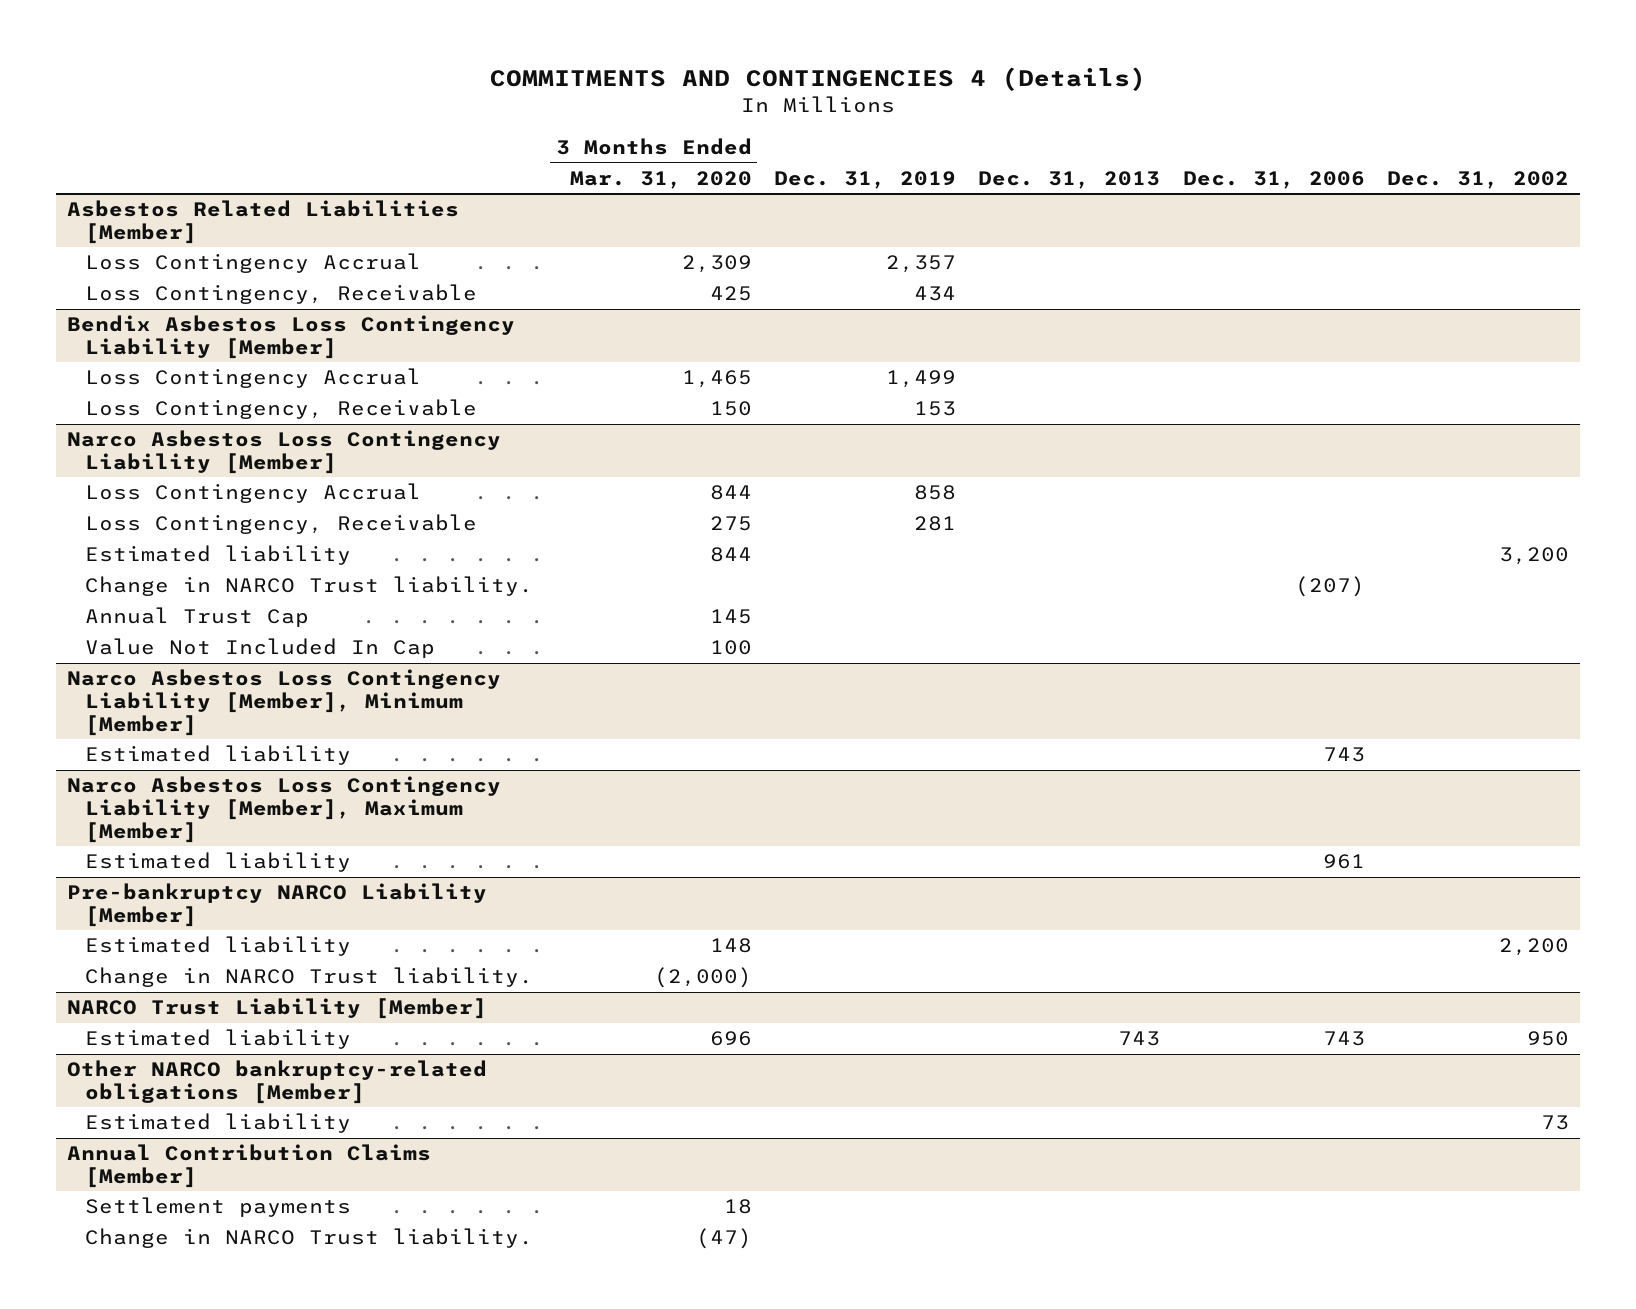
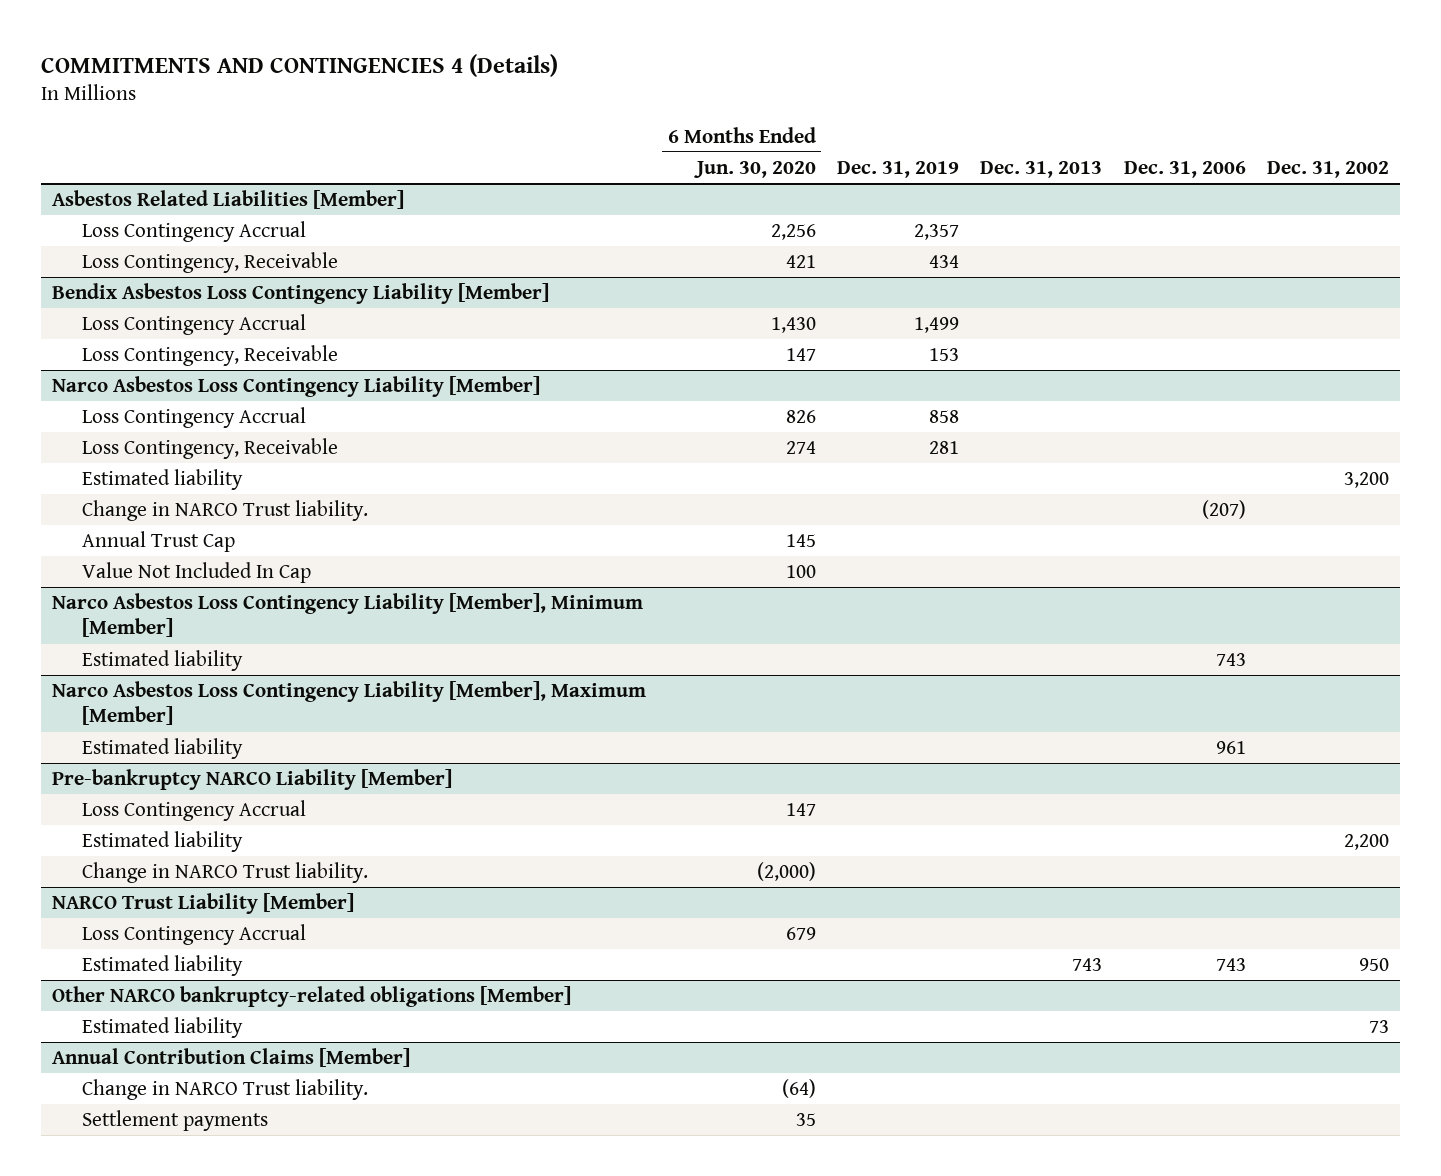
- | 3 Months Ended Mar. 31, 2020 | Dec. 31, 2019 | Dec. 31, 2013 | Dec. 31, 2006 | Dec. 31, 2002
+ | 6 Months Ended Jun. 30, 2020 | Dec. 31, 2019 | Dec. 31, 2013 | Dec. 31, 2006 | Dec. 31, 2002
@ Pre-bankruptcy NARCO Liability [Member]
+ Loss Contingency Accrual | 147 | | | |
@ NARCO Trust Liability [Member]
+ Loss Contingency Accrual | 679 | | | |
@ Annual Contribution Claims [Member]
moved down: Settlement payments | 35 | | | |

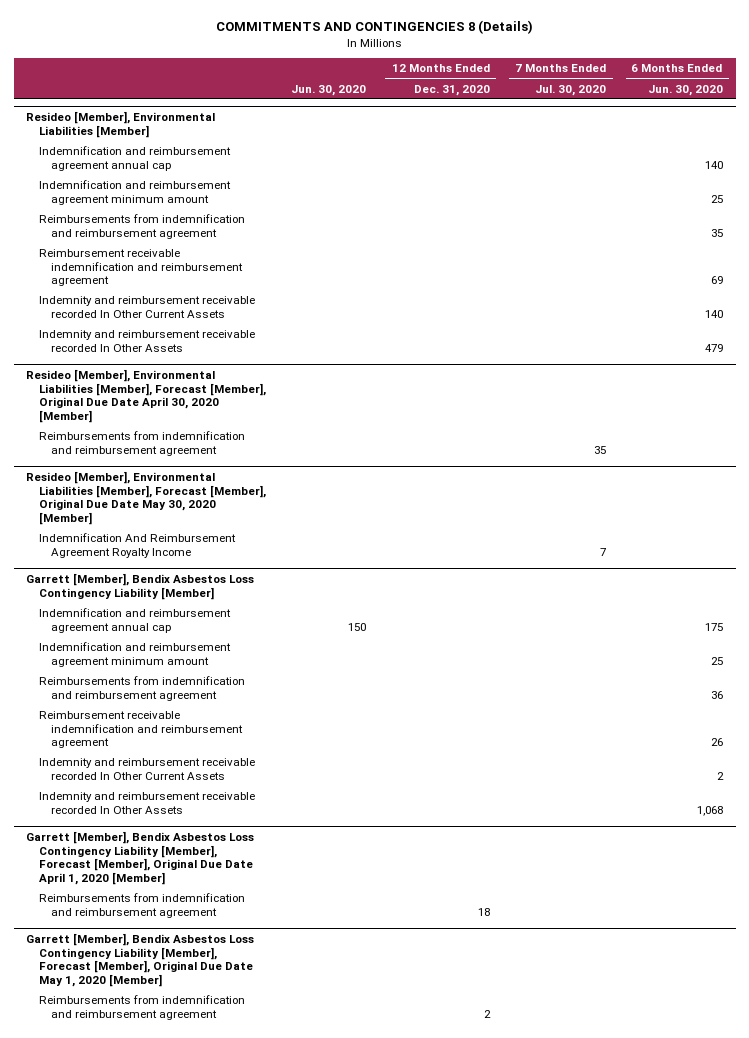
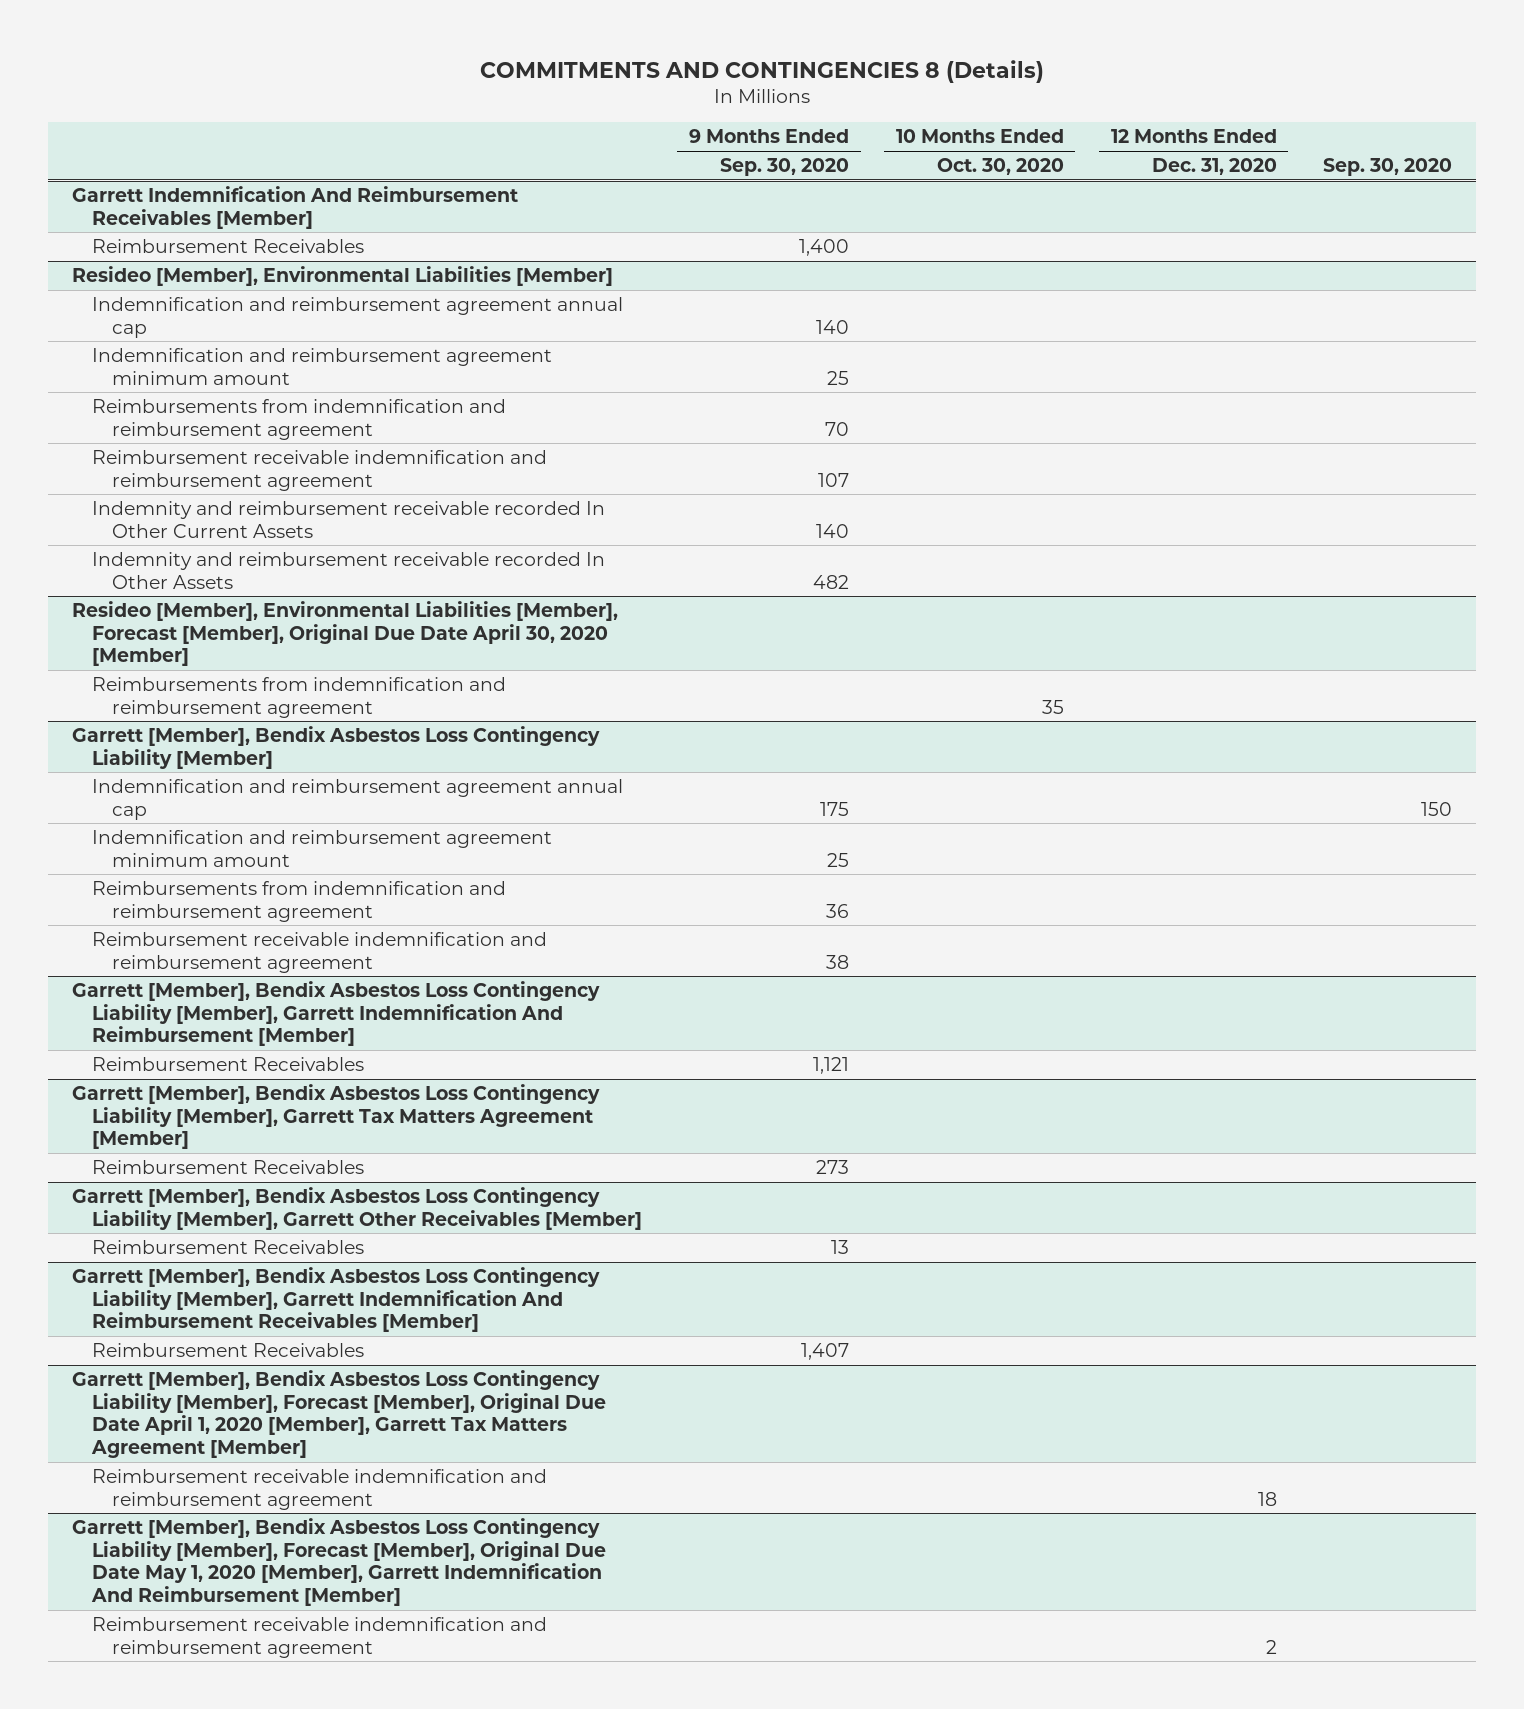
- | Jun. 30, 2020 | 12 Months Ended Dec. 31, 2020 | 7 Months Ended Jul. 30, 2020 | 6 Months Ended Jun. 30, 2020
+ | 9 Months Ended Sep. 30, 2020 | 10 Months Ended Oct. 30, 2020 | 12 Months Ended Dec. 31, 2020 | Sep. 30, 2020
+ Garrett Indemnification And Reimbursement Receivables [Member]
+ Reimbursement Receivables | 1,400 | | |
- Resideo [Member], Environmental Liabilities [Member], Forecast [Member], Original Due Date May 30, 2020 [Member]
- Indemnification And Reimbursement Agreement Royalty Income | | | 7 |
@ Garrett [Member], Bendix Asbestos Loss Contingency Liability [Member]
- Indemnity and reimbursement receivable recorded In Other Current Assets | | | | 2
- Indemnity and reimbursement receivable recorded In Other Assets | | | | 1,068
- Garrett [Member], Bendix Asbestos Loss Contingency Liability [Member], Forecast [Member], Original Due Date April 1, 2020 [Member]
- Reimbursements from indemnification and reimbursement agreement | | 18 | |
- Garrett [Member], Bendix Asbestos Loss Contingency Liability [Member], Forecast [Member], Original Due Date May 1, 2020 [Member]
- Reimbursements from indemnification and reimbursement agreement | | 2 | |
+ Garrett [Member], Bendix Asbestos Loss Contingency Liability [Member], Garrett Indemnification And Reimbursement [Member]
+ Reimbursement Receivables | 1,121 | | |
+ Garrett [Member], Bendix Asbestos Loss Contingency Liability [Member], Garrett Tax Matters Agreement [Member]
+ Reimbursement Receivables | 273 | | |
+ Garrett [Member], Bendix Asbestos Loss Contingency Liability [Member], Garrett Other Receivables [Member]
+ Reimbursement Receivables | 13 | | |
+ Garrett [Member], Bendix Asbestos Loss Contingency Liability [Member], Garrett Indemnification And Reimbursement Receivables [Member]
+ Reimbursement Receivables | 1,407 | | |
+ Garrett [Member], Bendix Asbestos Loss Contingency Liability [Member], Forecast [Member], Original Due Date April 1, 2020 [Member], Garrett Tax Matters Agreement [Member]
+ Reimbursement receivable indemnification and reimbursement agreement | | | 18 |
+ Garrett [Member], Bendix Asbestos Loss Contingency Liability [Member], Forecast [Member], Original Due Date May 1, 2020 [Member], Garrett Indemnification And Reimbursement [Member]
+ Reimbursement receivable indemnification and reimbursement agreement | | | 2 |

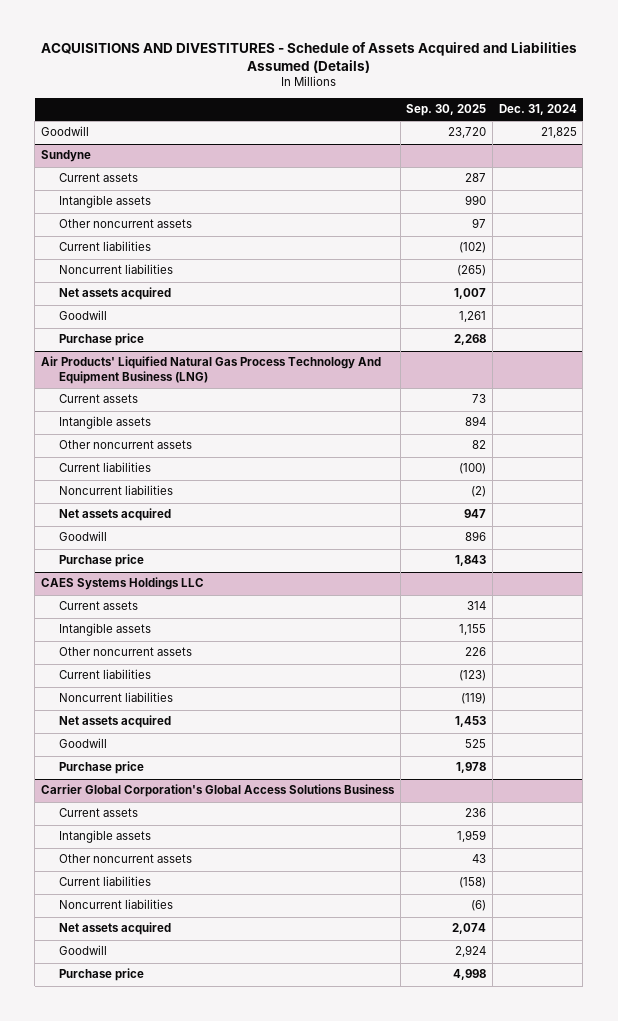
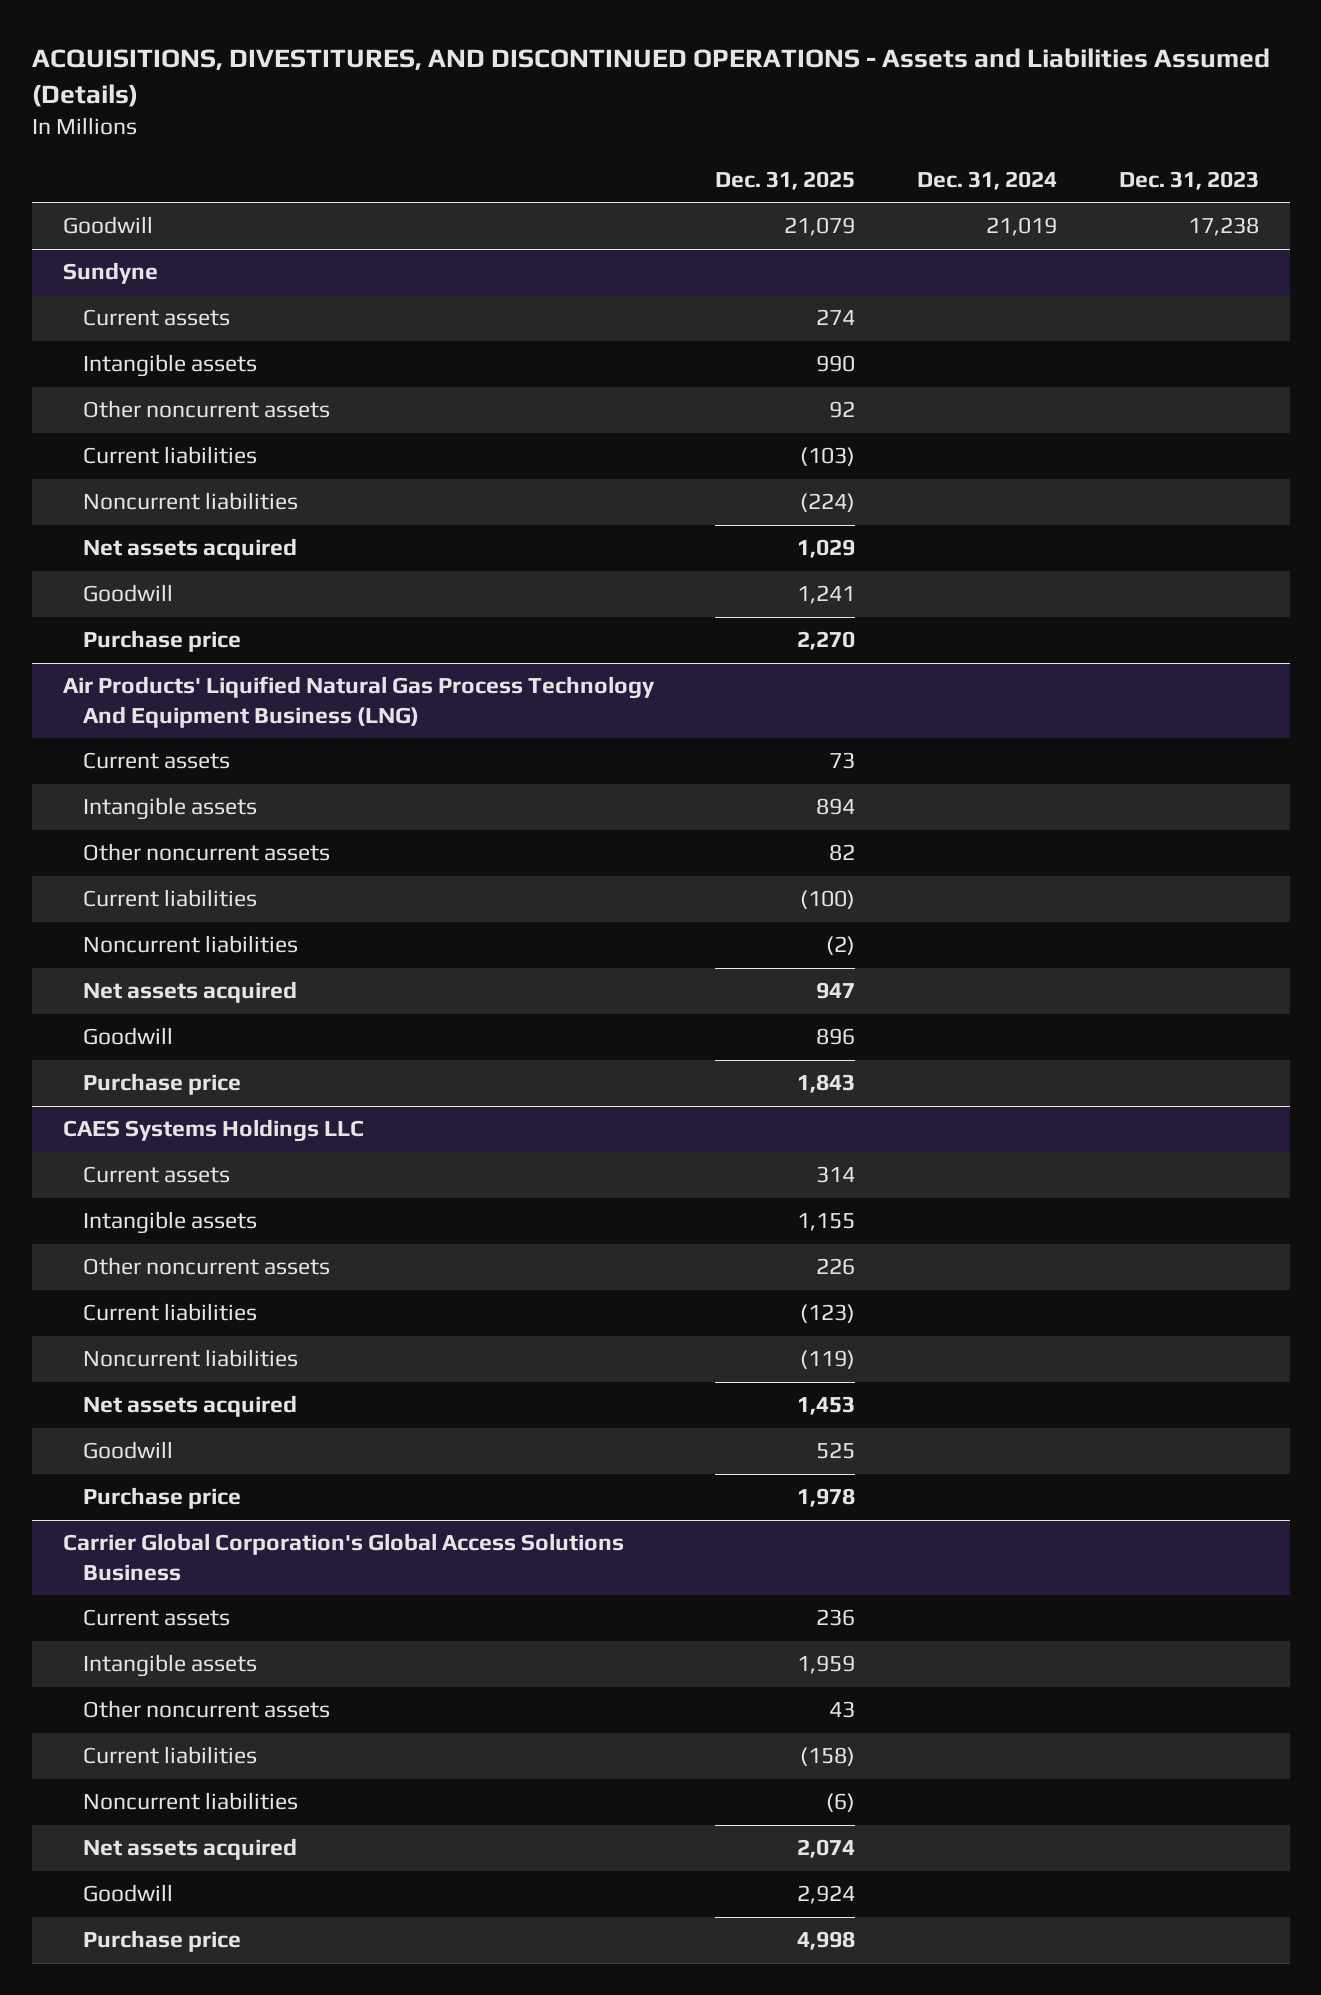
- ACQUISITIONS AND DIVESTITURES - Schedule of Assets Acquired and Liabilities Assumed (Details)
+ ACQUISITIONS, DIVESTITURES, AND DISCONTINUED OPERATIONS - Assets and Liabilities Assumed (Details)
- | Sep. 30, 2025 | Dec. 31, 2024
+ | Dec. 31, 2025 | Dec. 31, 2024 | Dec. 31, 2023
- Goodwill | 23,720 | 21,825
+ Goodwill | 21,079 | 21,019 | 17,238

